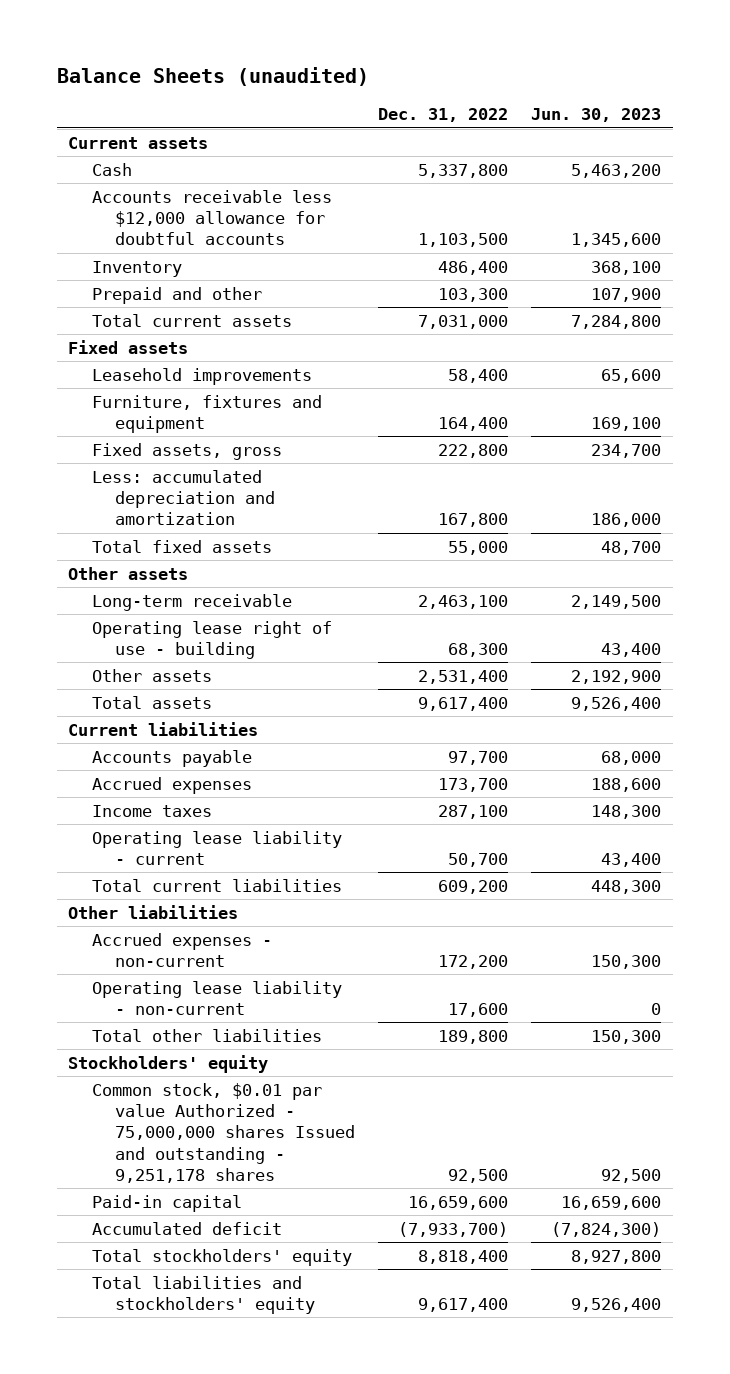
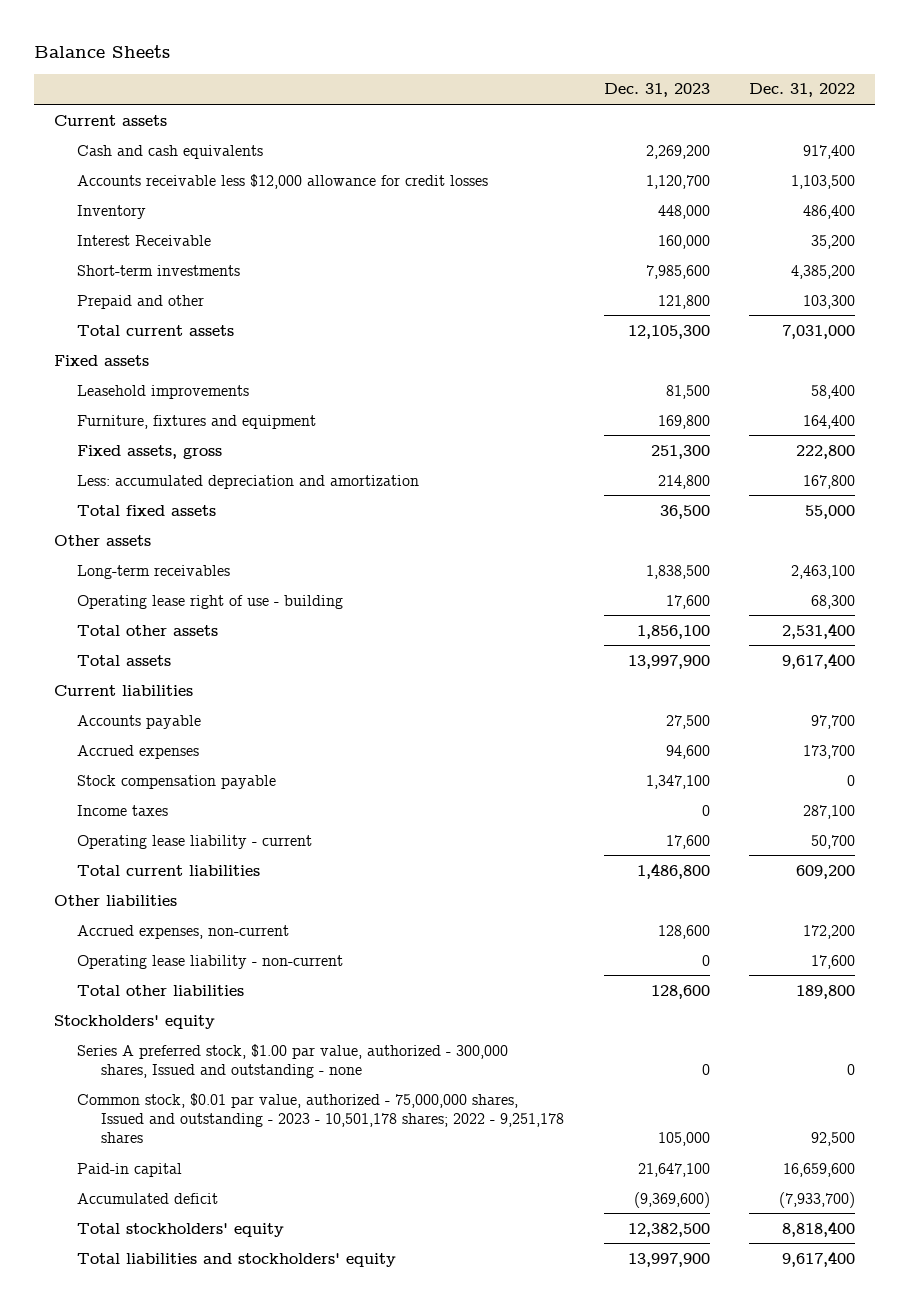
- Balance Sheets (unaudited)
+ Balance Sheets
- | Dec. 31, 2022 | Jun. 30, 2023
+ | Dec. 31, 2023 | Dec. 31, 2022
- Cash | 5,337,800 | 5,463,200
- Accounts receivable less $12,000 allowance for doubtful accounts | 1,103,500 | 1,345,600
+ Cash and cash equivalents | 2,269,200 | 917,400
+ Accounts receivable less $12,000 allowance for credit losses | 1,120,700 | 1,103,500
+ Interest Receivable | 160,000 | 35,200
+ Short-term investments | 7,985,600 | 4,385,200
- Long-term receivable | 2,463,100 | 2,149,500
+ Long-term receivables | 1,838,500 | 2,463,100
- Other assets | 2,531,400 | 2,192,900
+ Total other assets | 1,856,100 | 2,531,400
+ Stock compensation payable | 1,347,100 | 0
- Accrued expenses - non-current | 172,200 | 150,300
+ Accrued expenses, non-current | 128,600 | 172,200
- Common stock, $0.01 par value Authorized - 75,000,000 shares Issued and outstanding - 9,251,178 shares | 92,500 | 92,500
+ Series A preferred stock, $1.00 par value, authorized - 300,000 shares, Issued and outstanding - none | 0 | 0
+ Common stock, $0.01 par value, authorized - 75,000,000 shares, Issued and outstanding - 2023 - 10,501,178 shares; 2022 - 9,251,178 shares | 105,000 | 92,500

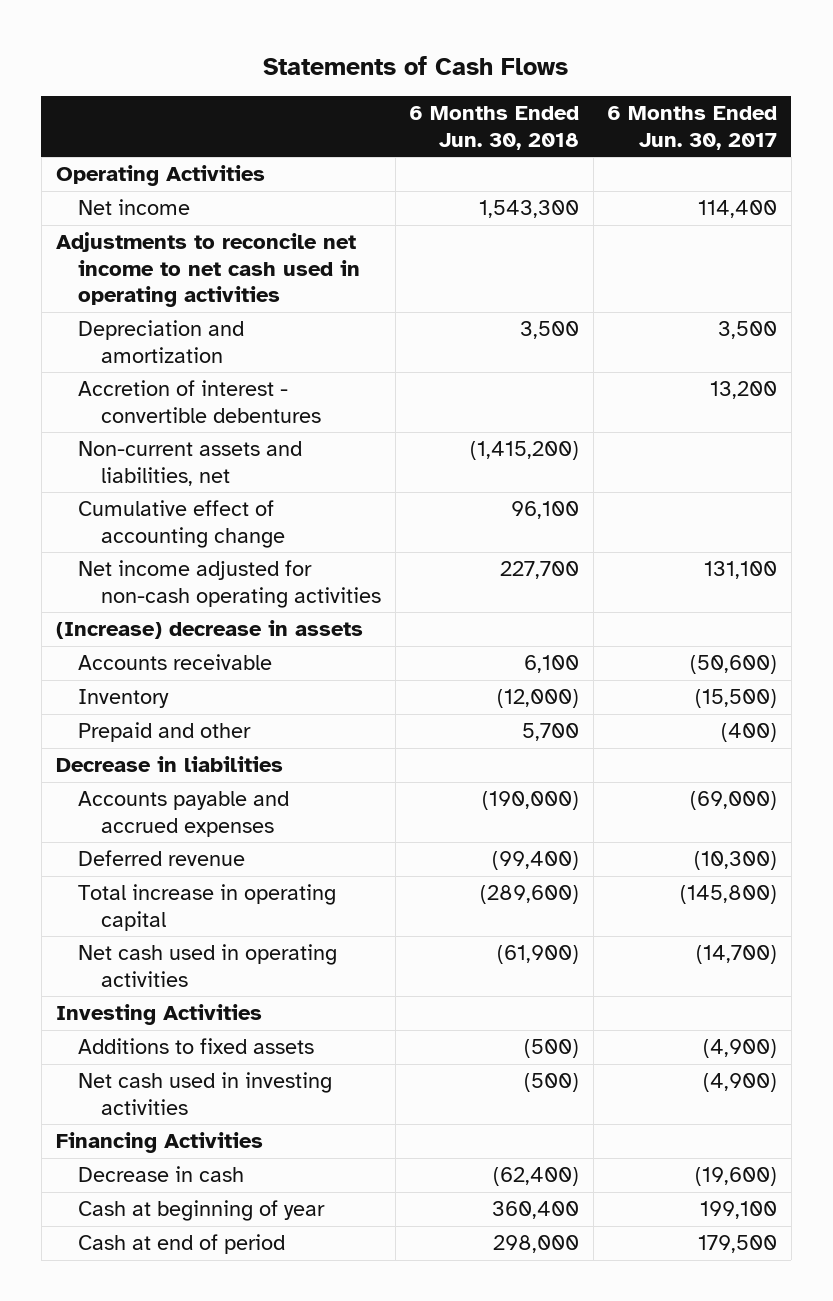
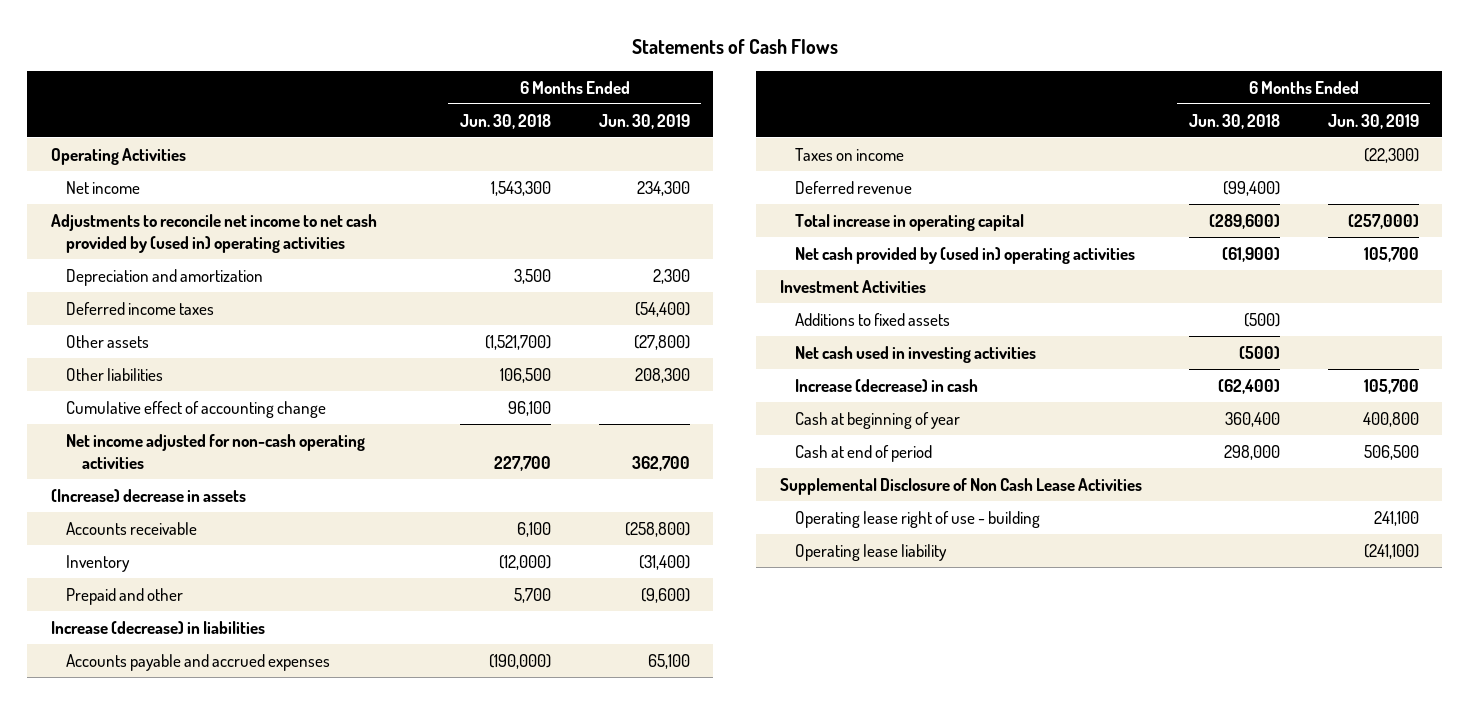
- | 6 Months Ended Jun. 30, 2018 | 6 Months Ended Jun. 30, 2017
+ | 6 Months Ended Jun. 30, 2018 | 6 Months Ended Jun. 30, 2019
- Adjustments to reconcile net income to net cash used in operating activities
+ Adjustments to reconcile net income to net cash provided by (used in) operating activities
- Accretion of interest - convertible debentures | | 13,200
- Non-current assets and liabilities, net | (1,415,200) |
+ Deferred income taxes | | (54,400)
+ Other assets | (1,521,700) | (27,800)
+ Other liabilities | 106,500 | 208,300
- Decrease in liabilities
+ Increase (decrease) in liabilities
+ Taxes on income | | (22,300)
- Net cash used in operating activities | (61,900) | (14,700)
- Investing Activities
+ Net cash provided by (used in) operating activities | (61,900) | 105,700
+ Investment Activities
- Financing Activities
- Decrease in cash | (62,400) | (19,600)
+ Increase (decrease) in cash | (62,400) | 105,700
+ Supplemental Disclosure of Non Cash Lease Activities
+ Operating lease right of use - building | | 241,100
+ Operating lease liability | | (241,100)

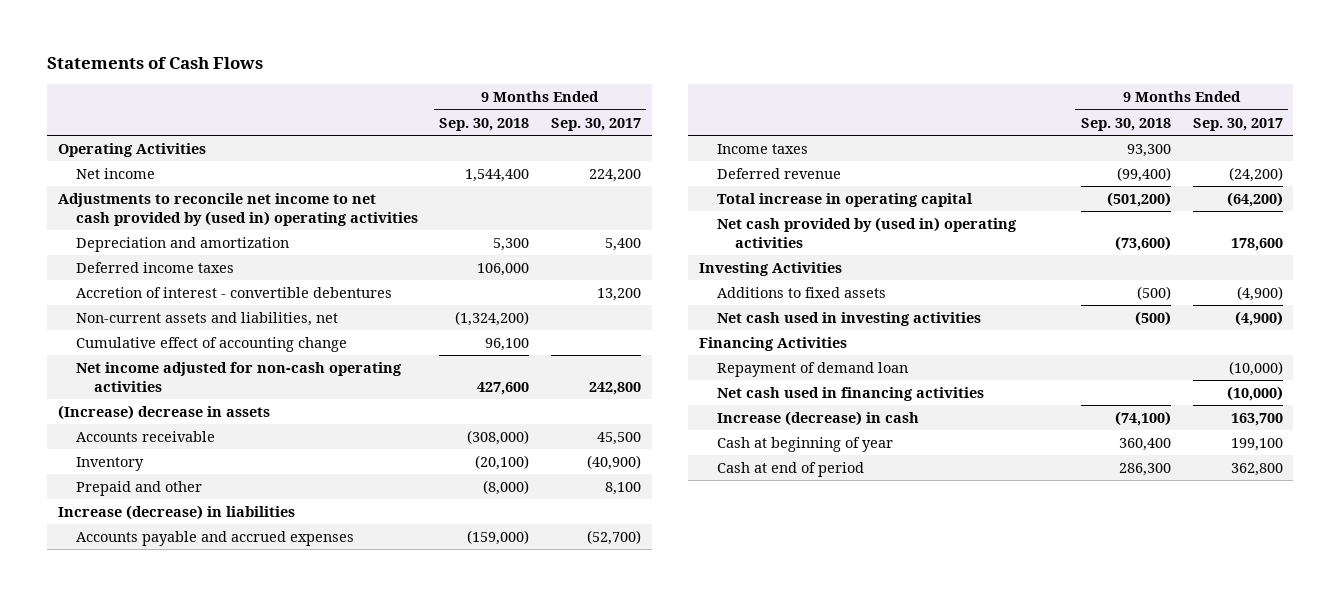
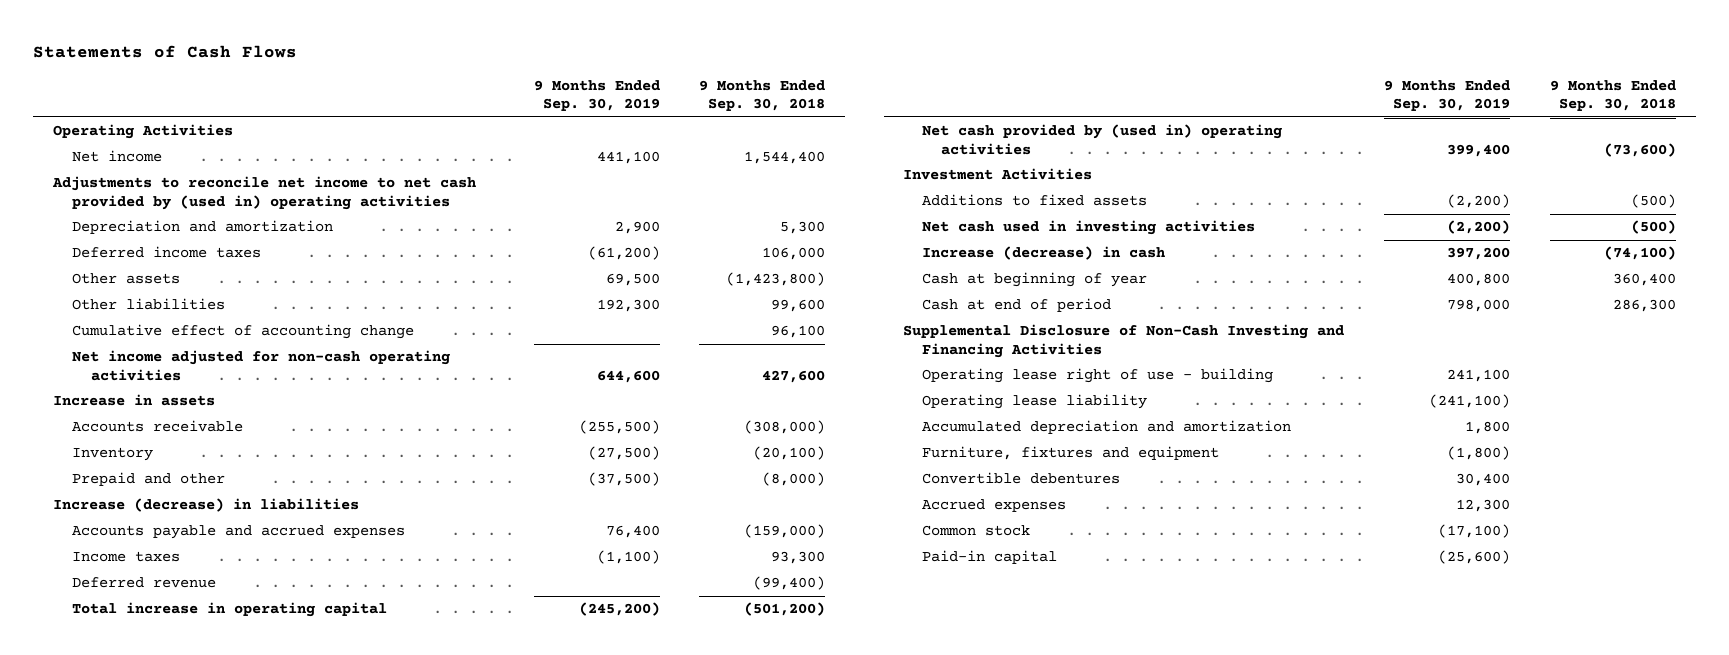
- | 9 Months Ended Sep. 30, 2018 | 9 Months Ended Sep. 30, 2017
+ | 9 Months Ended Sep. 30, 2019 | 9 Months Ended Sep. 30, 2018
- Accretion of interest - convertible debentures | | 13,200
- Non-current assets and liabilities, net | (1,324,200) |
+ Other assets | 69,500 | (1,423,800)
+ Other liabilities | 192,300 | 99,600
- (Increase) decrease in assets
+ Increase in assets
- Investing Activities
+ Investment Activities
- Financing Activities
- Repayment of demand loan | | (10,000)
- Net cash used in financing activities | | (10,000)
+ Supplemental Disclosure of Non-Cash Investing and Financing Activities
+ Operating lease right of use - building | 241,100 |
+ Operating lease liability | (241,100) |
+ Accumulated depreciation and amortization | 1,800 |
+ Furniture, fixtures and equipment | (1,800) |
+ Convertible debentures | 30,400 |
+ Accrued expenses | 12,300 |
+ Common stock | (17,100) |
+ Paid-in capital | (25,600) |

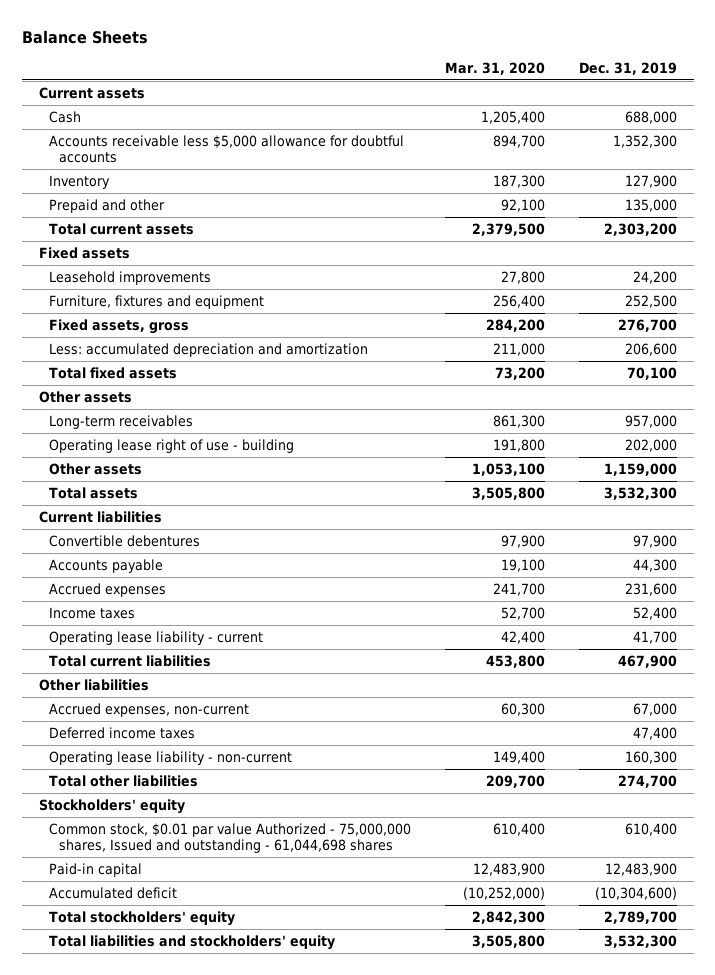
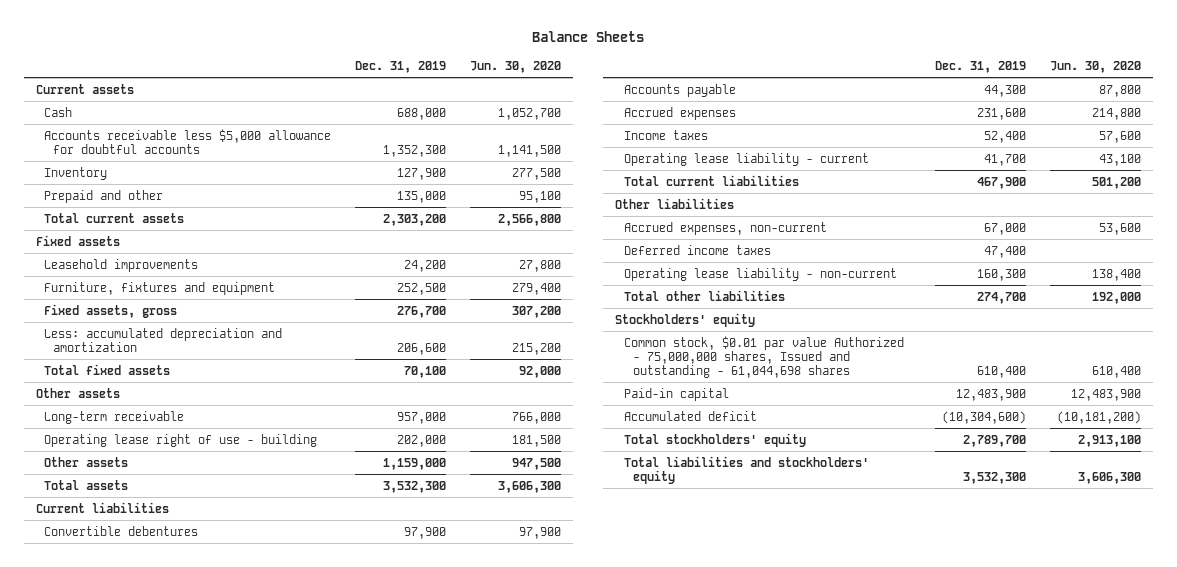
- | Mar. 31, 2020 | Dec. 31, 2019
+ | Dec. 31, 2019 | Jun. 30, 2020
- Long-term receivables | 861,300 | 957,000
+ Long-term receivable | 957,000 | 766,000

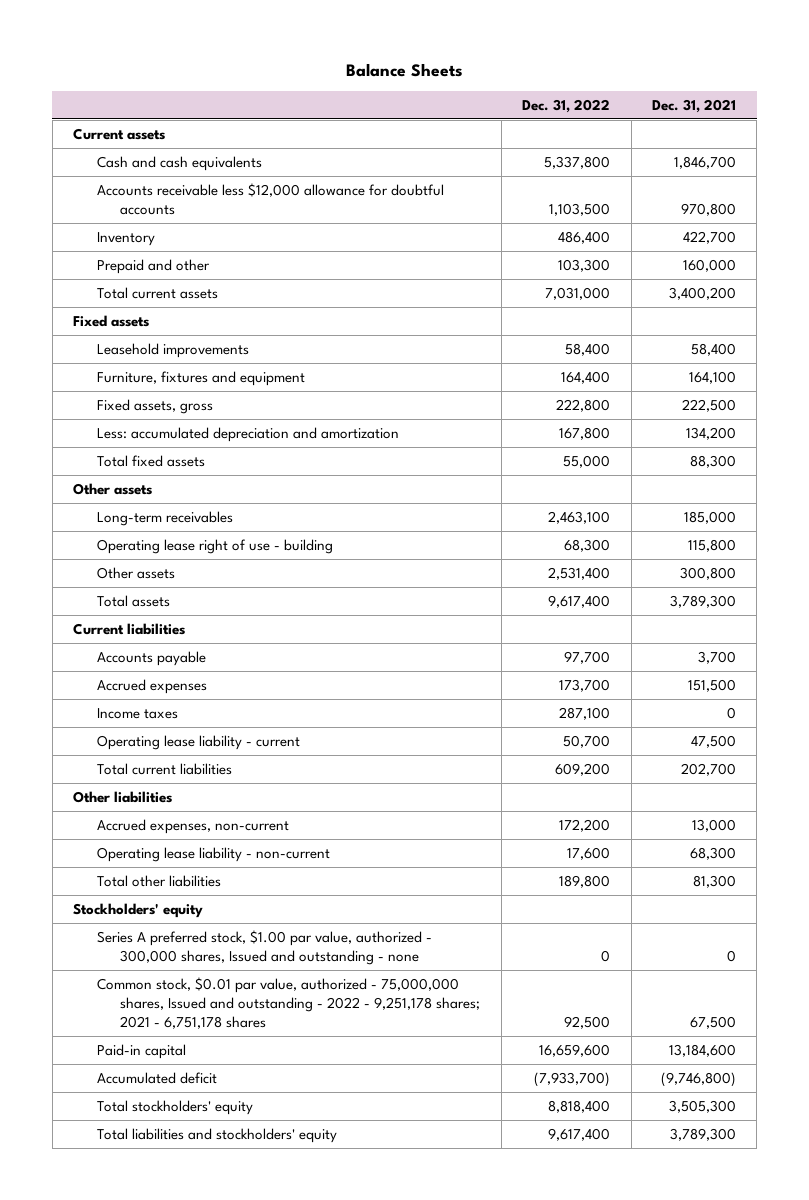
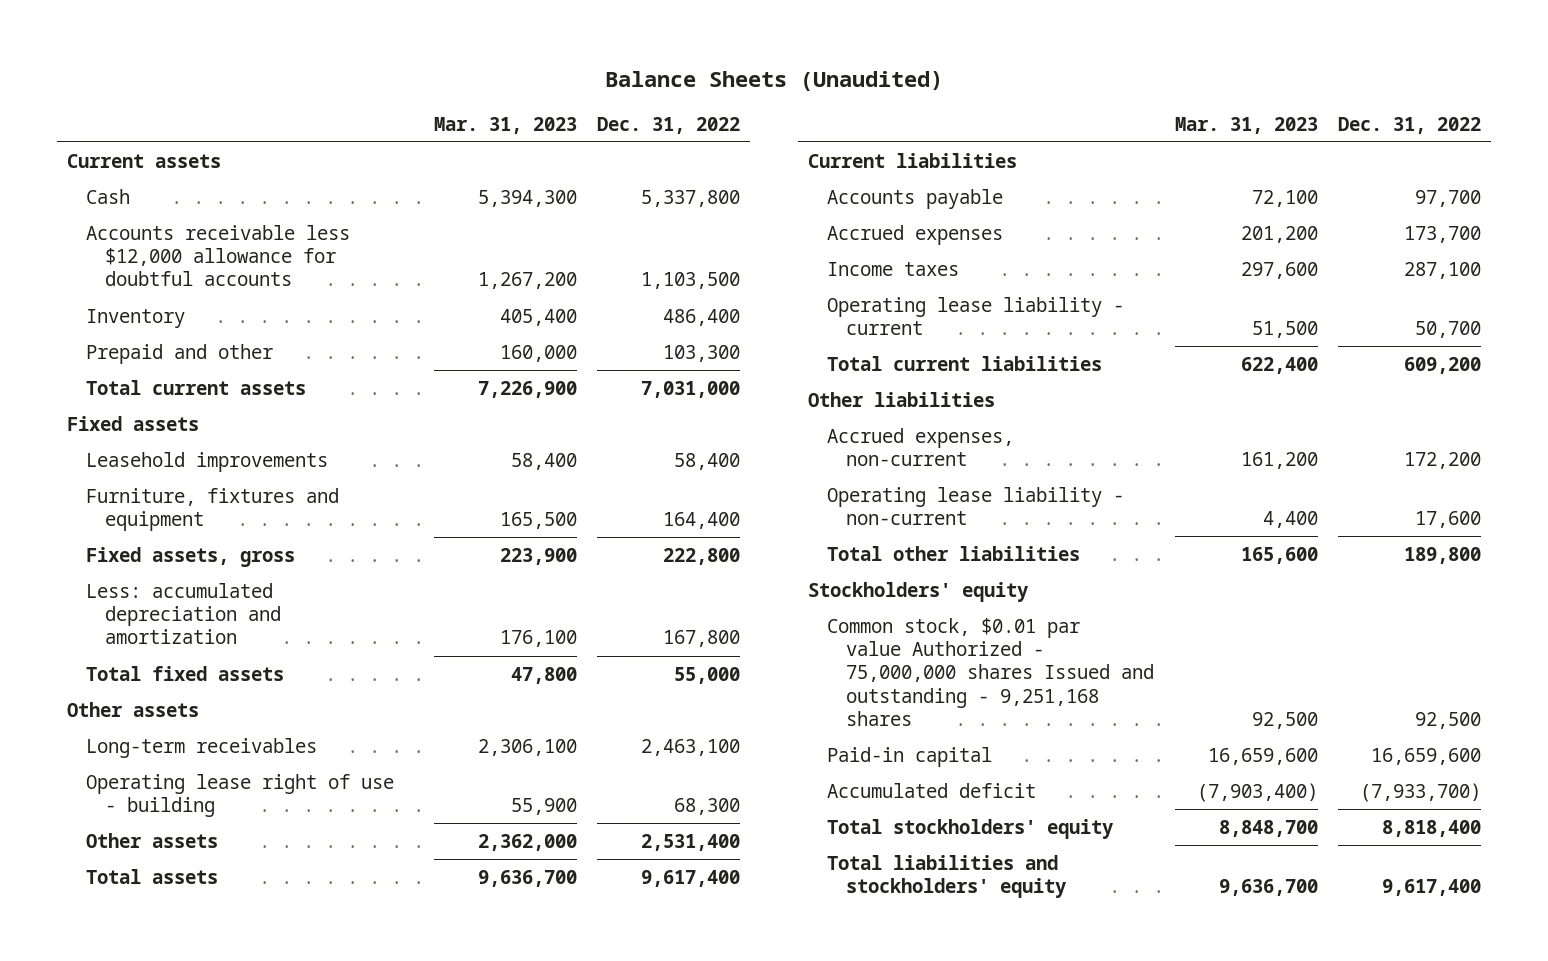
- Balance Sheets
+ Balance Sheets (Unaudited)
- | Dec. 31, 2022 | Dec. 31, 2021
+ | Mar. 31, 2023 | Dec. 31, 2022
- Cash and cash equivalents | 5,337,800 | 1,846,700
+ Cash | 5,394,300 | 5,337,800
- Series A preferred stock, $1.00 par value, authorized - 300,000 shares, Issued and outstanding - none | 0 | 0
- Common stock, $0.01 par value, authorized - 75,000,000 shares, Issued and outstanding - 2022 - 9,251,178 shares; 2021 - 6,751,178 shares | 92,500 | 67,500
+ Common stock, $0.01 par value Authorized - 75,000,000 shares Issued and outstanding - 9,251,168 shares | 92,500 | 92,500

